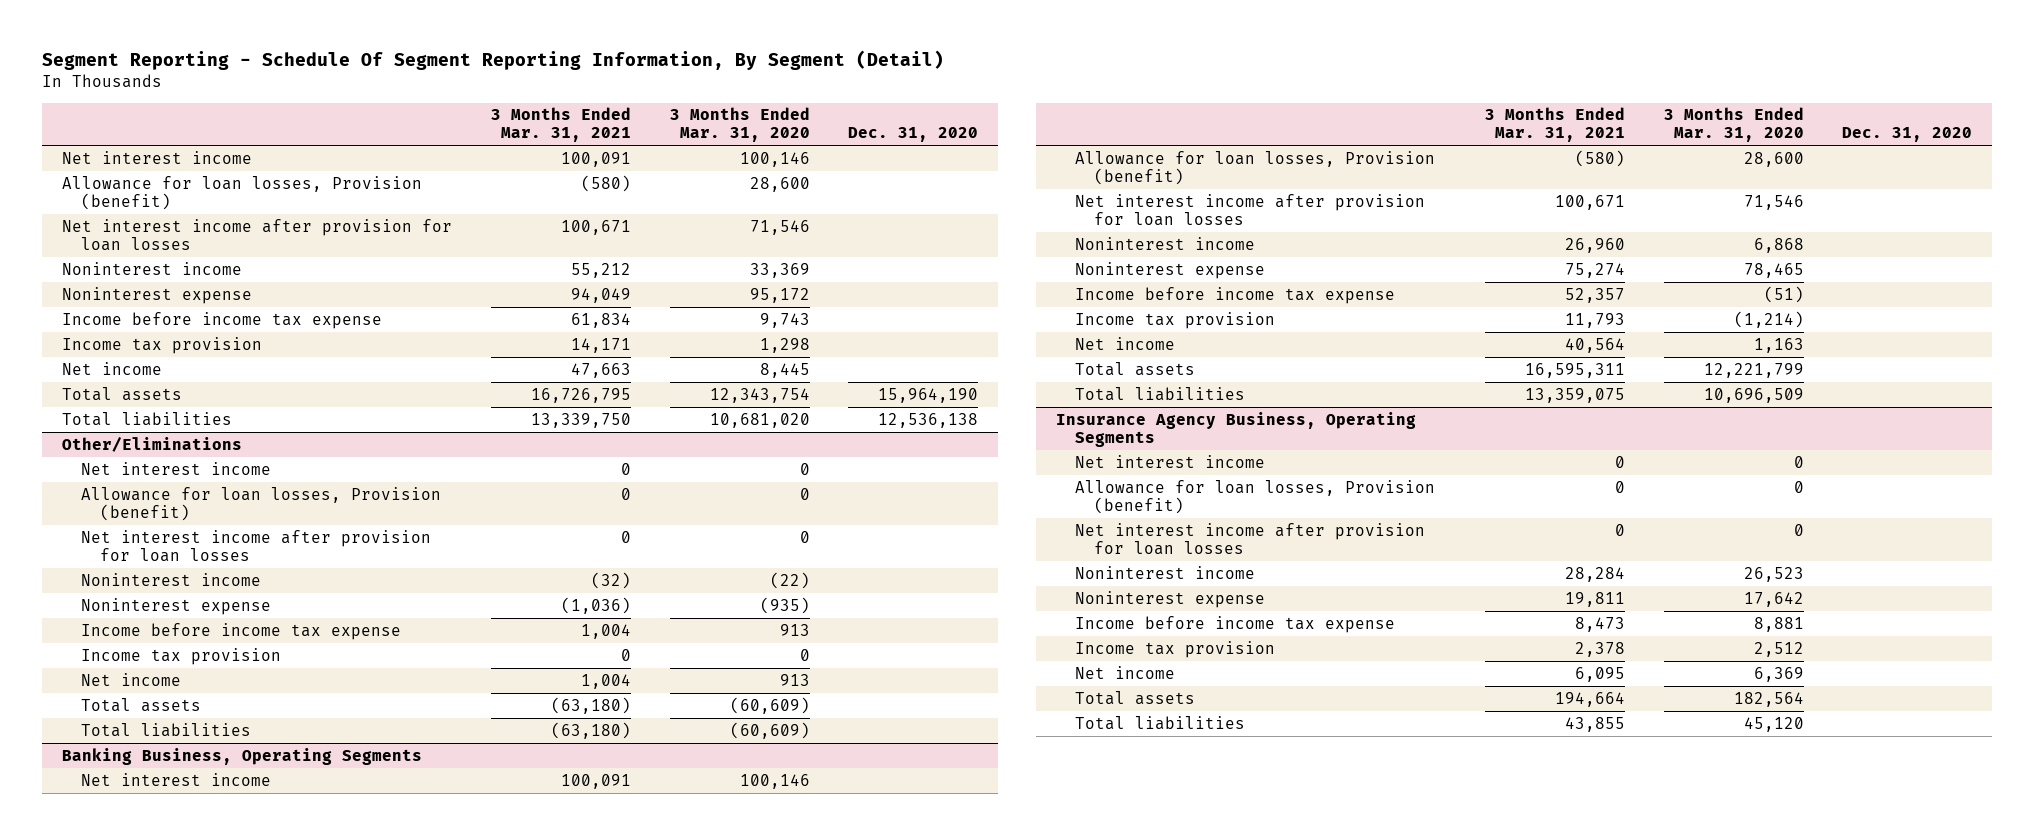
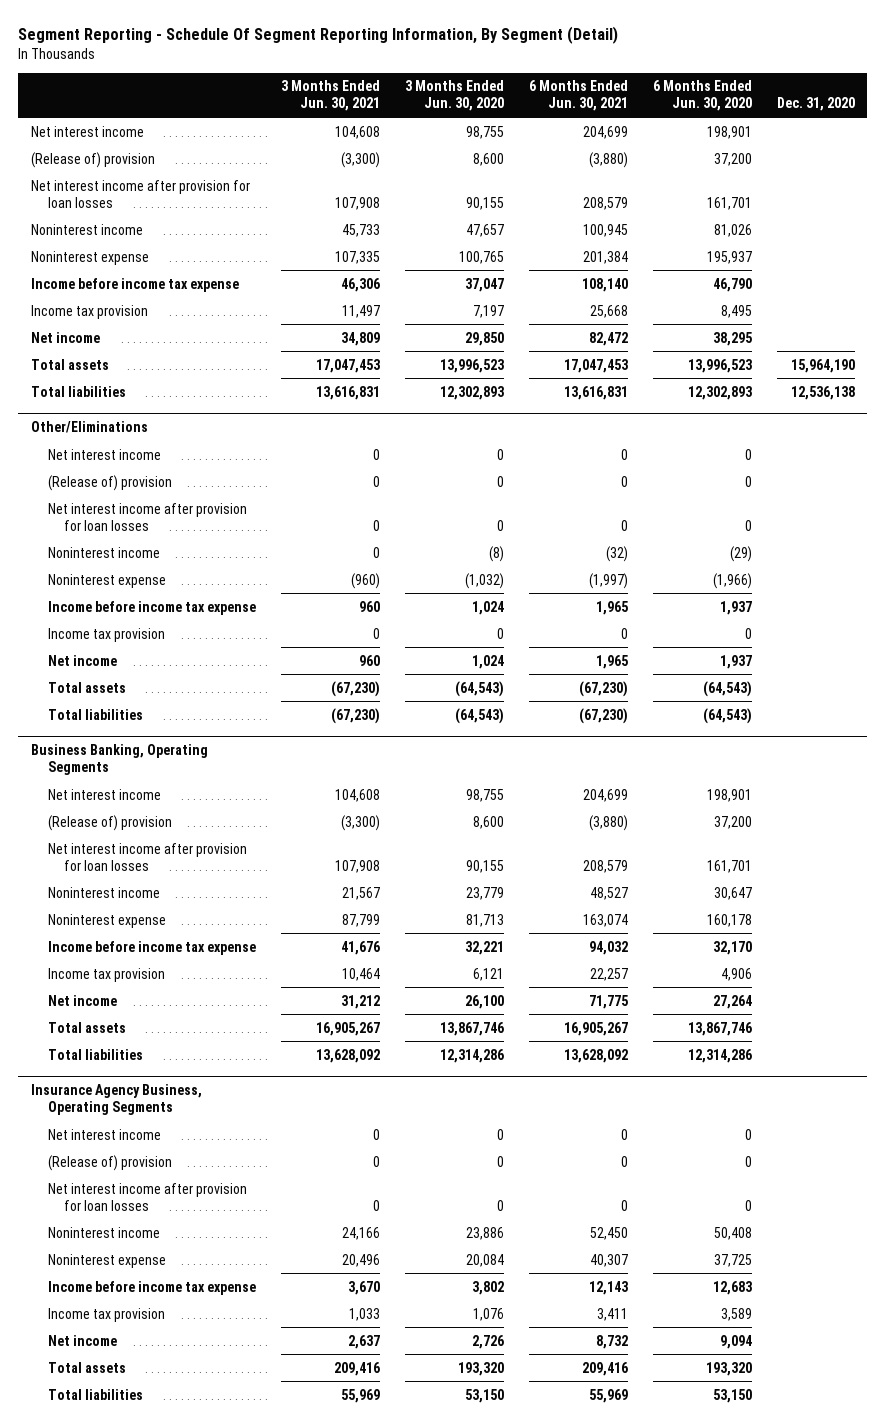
- | 3 Months Ended Mar. 31, 2021 | 3 Months Ended Mar. 31, 2020 | Dec. 31, 2020
+ | 3 Months Ended Jun. 30, 2021 | 3 Months Ended Jun. 30, 2020 | 6 Months Ended Jun. 30, 2021 | 6 Months Ended Jun. 30, 2020 | Dec. 31, 2020
- Allowance for loan losses, Provision (benefit) | (580) | 28,600 |
+ (Release of) provision | (3,300) | 8,600 | (3,880) | 37,200 |
@ Other/Eliminations
- Allowance for loan losses, Provision (benefit) | 0 | 0 |
+ (Release of) provision | 0 | 0 | 0 | 0 |
- Banking Business, Operating Segments
+ Business Banking, Operating Segments
- Allowance for loan losses, Provision (benefit) | (580) | 28,600 |
+ (Release of) provision | (3,300) | 8,600 | (3,880) | 37,200 |
@ Insurance Agency Business, Operating Segments
- Allowance for loan losses, Provision (benefit) | 0 | 0 |
+ (Release of) provision | 0 | 0 | 0 | 0 |

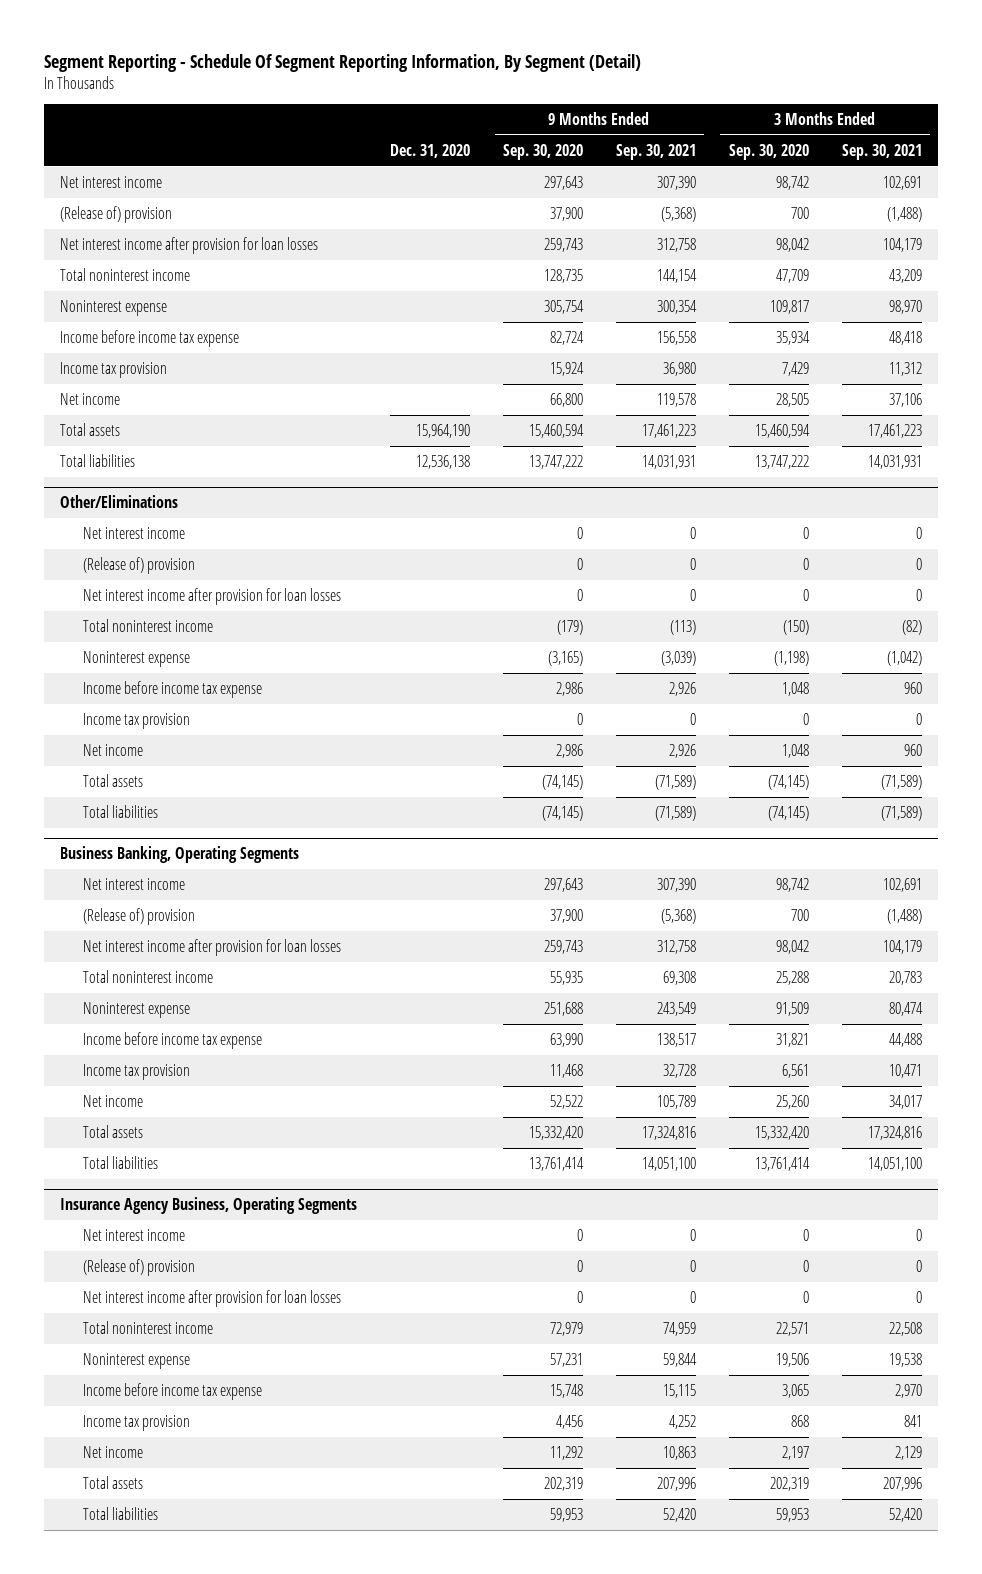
- | 3 Months Ended Jun. 30, 2021 | 3 Months Ended Jun. 30, 2020 | 6 Months Ended Jun. 30, 2021 | 6 Months Ended Jun. 30, 2020 | Dec. 31, 2020
+ | Dec. 31, 2020 | 9 Months Ended Sep. 30, 2020 | 9 Months Ended Sep. 30, 2021 | 3 Months Ended Sep. 30, 2020 | 3 Months Ended Sep. 30, 2021
- Noninterest income | 45,733 | 47,657 | 100,945 | 81,026 |
+ Total noninterest income | | 128,735 | 144,154 | 47,709 | 43,209
@ Other/Eliminations
- Noninterest income | 0 | (8) | (32) | (29) |
+ Total noninterest income | | (179) | (113) | (150) | (82)
@ Business Banking, Operating Segments
- Noninterest income | 21,567 | 23,779 | 48,527 | 30,647 |
+ Total noninterest income | | 55,935 | 69,308 | 25,288 | 20,783
@ Insurance Agency Business, Operating Segments
- Noninterest income | 24,166 | 23,886 | 52,450 | 50,408 |
+ Total noninterest income | | 72,979 | 74,959 | 22,571 | 22,508

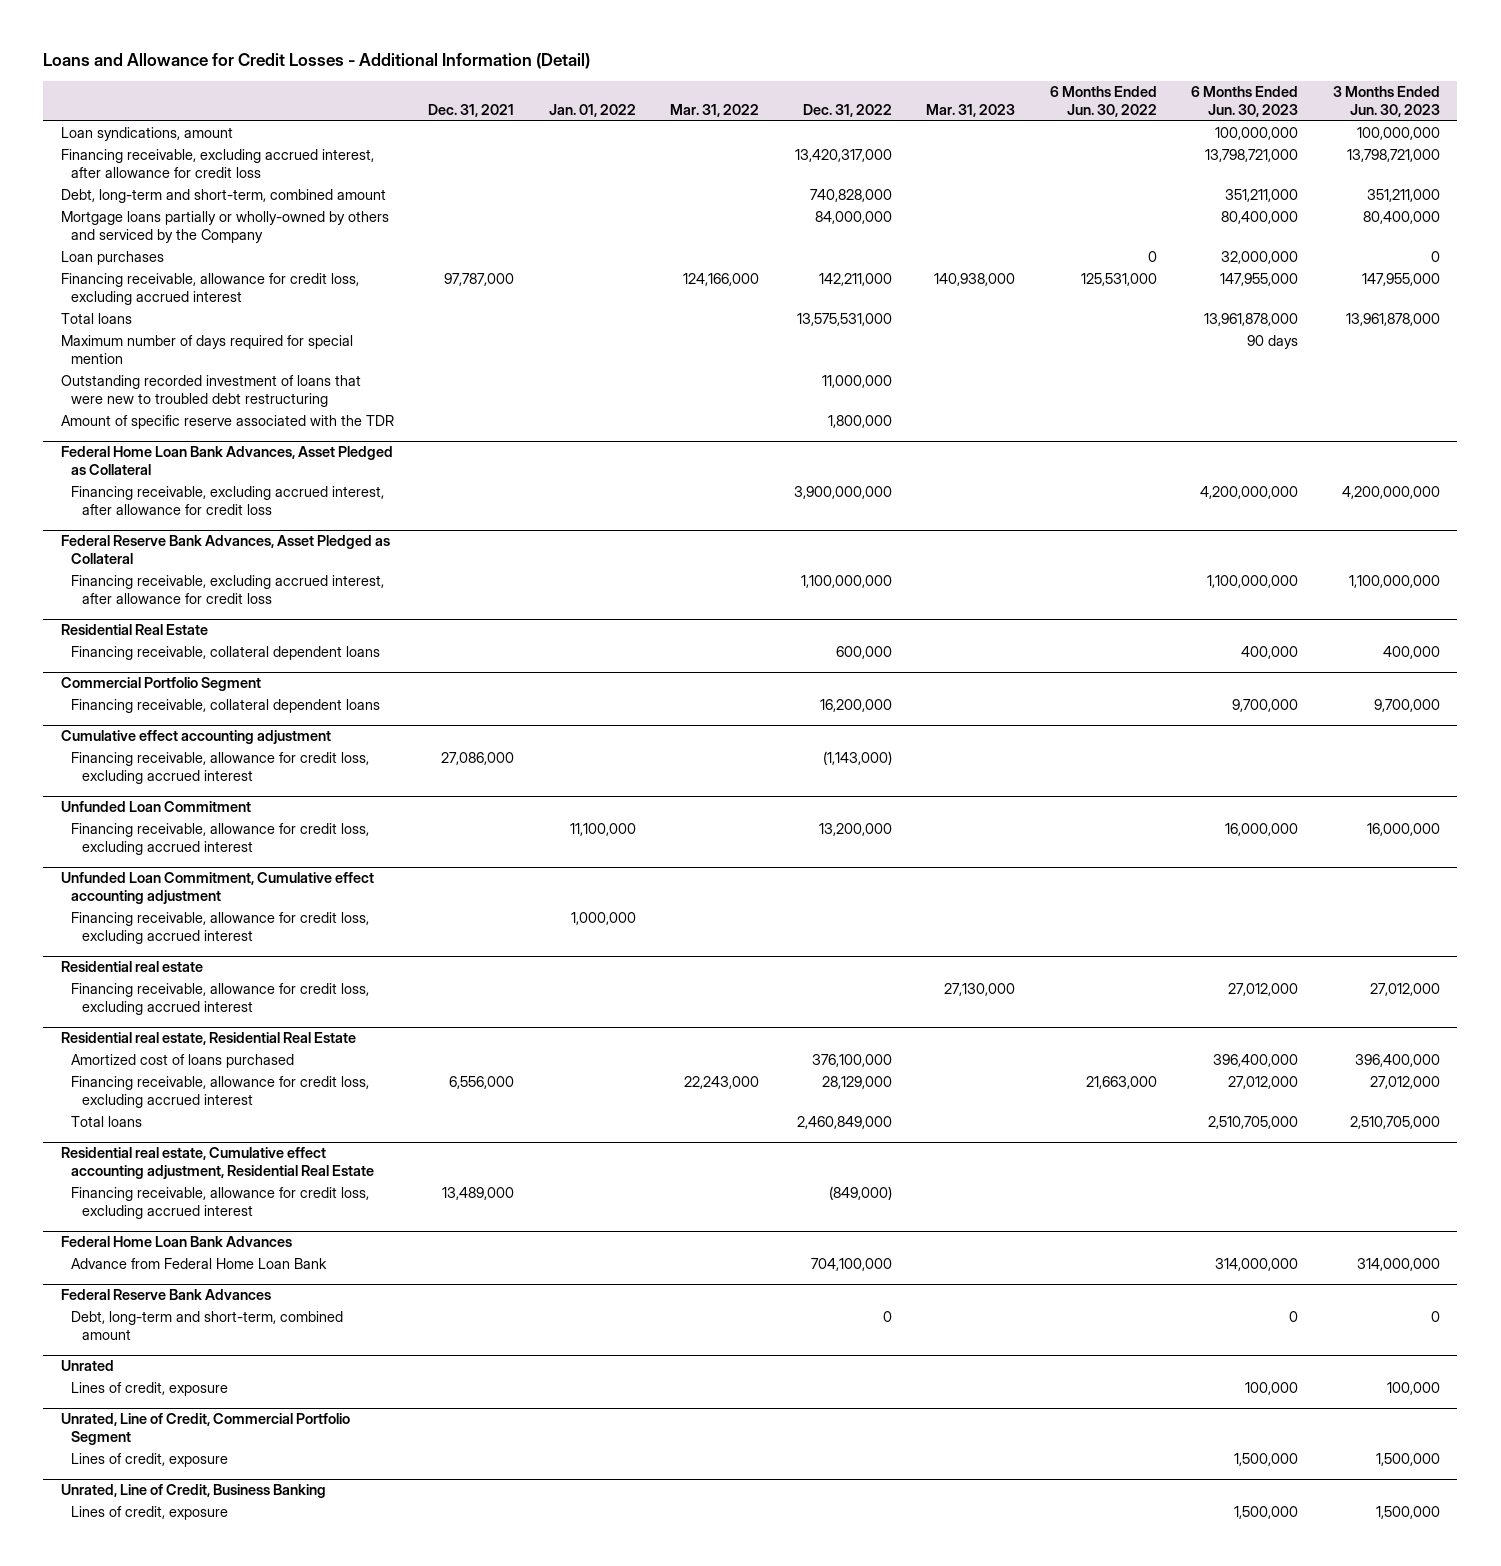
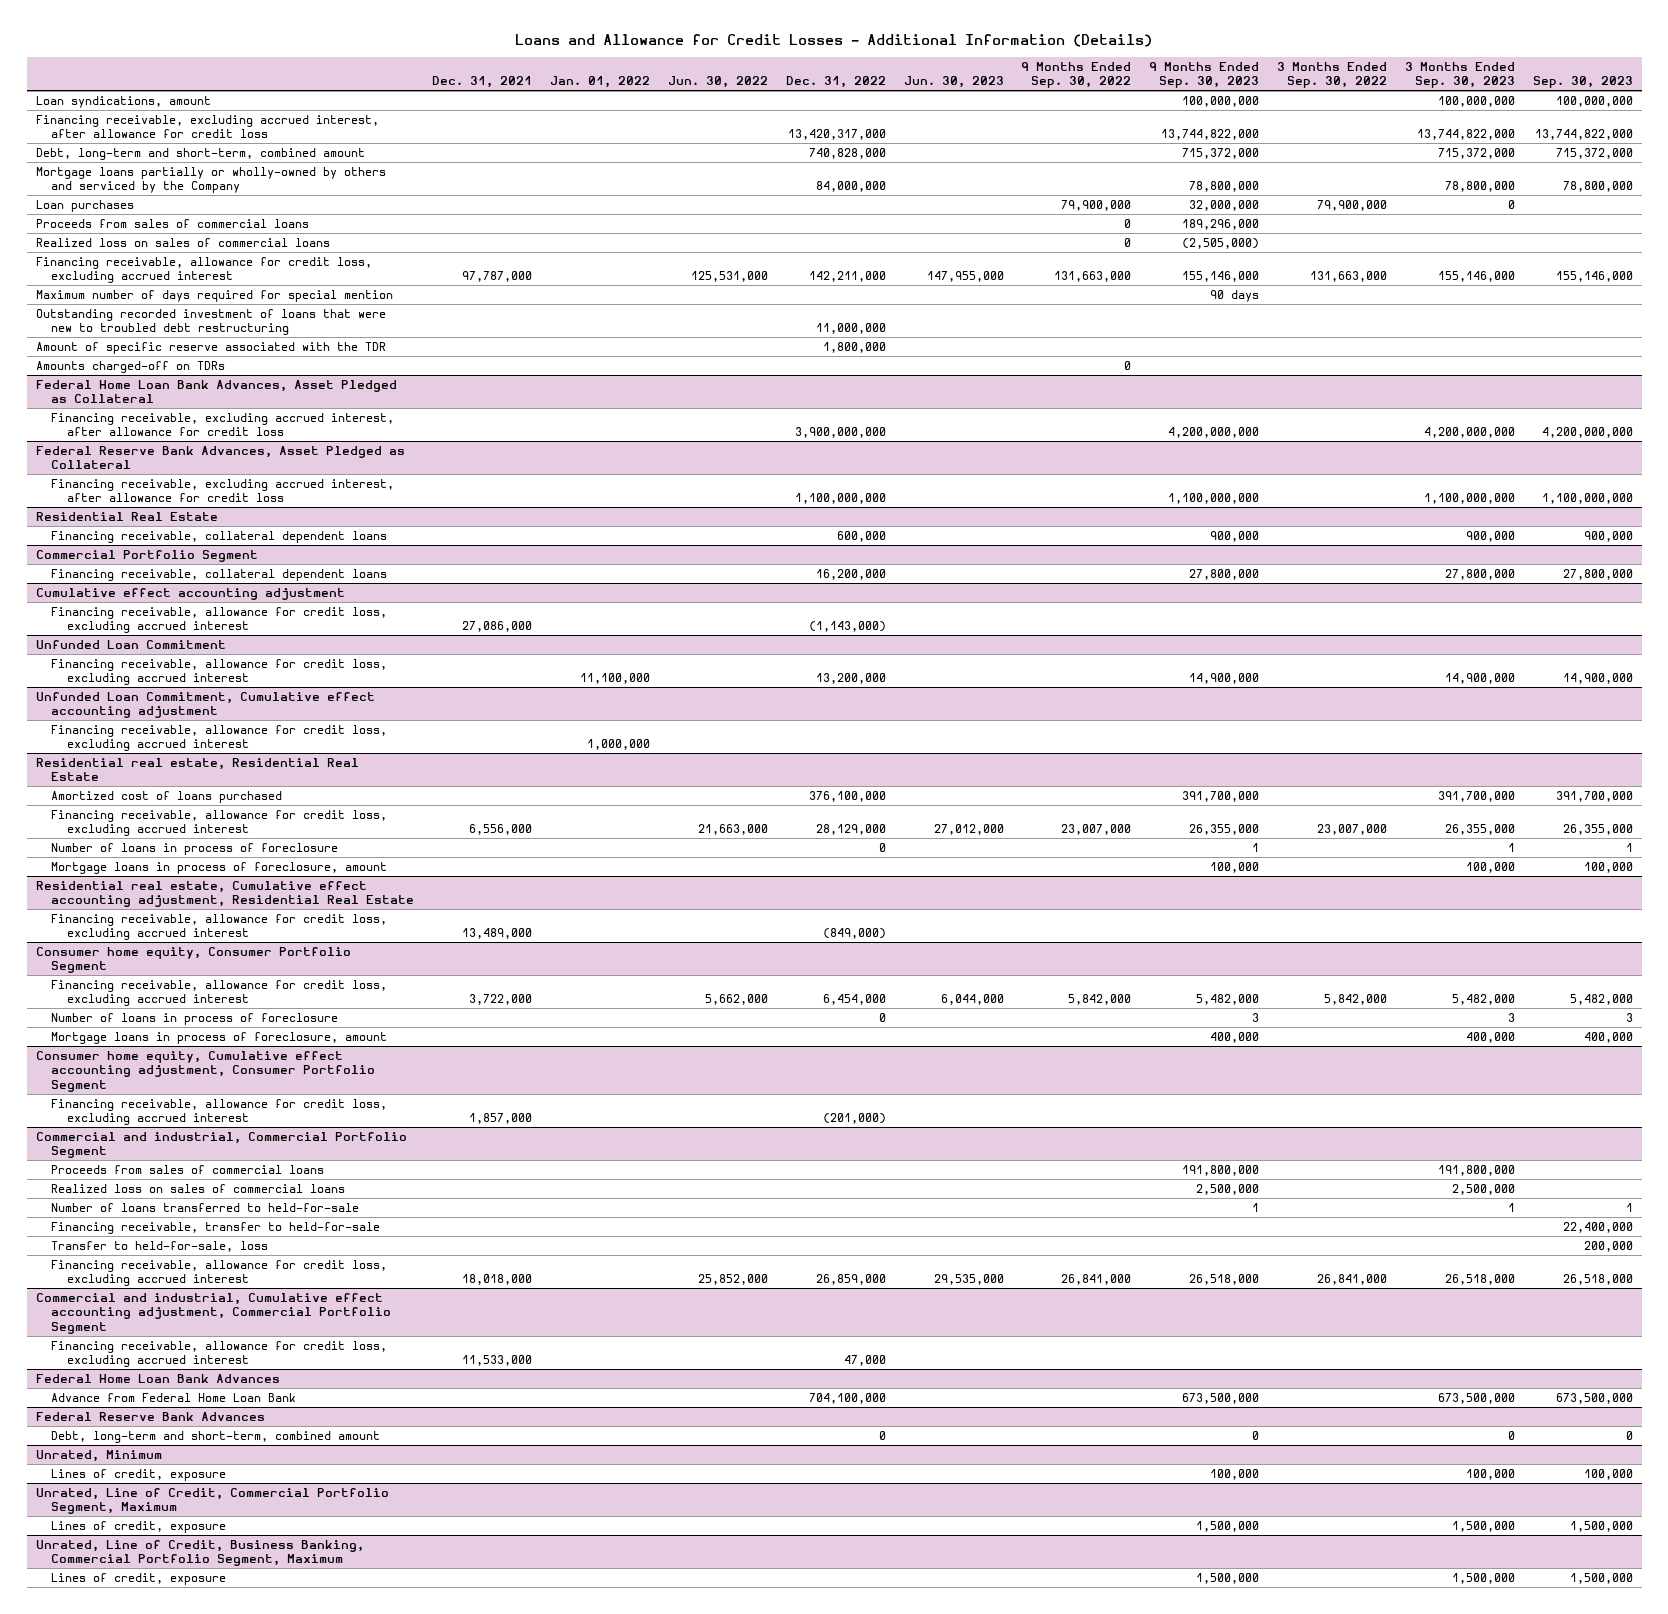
- Loans and Allowance for Credit Losses - Additional Information (Detail)
+ Loans and Allowance for Credit Losses - Additional Information (Details)
- | Dec. 31, 2021 | Jan. 01, 2022 | Mar. 31, 2022 | Dec. 31, 2022 | Mar. 31, 2023 | 6 Months Ended Jun. 30, 2022 | 6 Months Ended Jun. 30, 2023 | 3 Months Ended Jun. 30, 2023
+ | Dec. 31, 2021 | Jan. 01, 2022 | Jun. 30, 2022 | Dec. 31, 2022 | Jun. 30, 2023 | 9 Months Ended Sep. 30, 2022 | 9 Months Ended Sep. 30, 2023 | 3 Months Ended Sep. 30, 2022 | 3 Months Ended Sep. 30, 2023 | Sep. 30, 2023
+ Proceeds from sales of commercial loans | | | | | | 0 | 189,296,000 | | |
+ Realized loss on sales of commercial loans | | | | | | 0 | (2,505,000) | | |
- Total loans | | | | 13,575,531,000 | | | 13,961,878,000 | 13,961,878,000
+ Amounts charged-off on TDRs | | | | | | 0 | | | |
- Residential real estate
- Financing receivable, allowance for credit loss, excluding accrued interest | | | | | 27,130,000 | | 27,012,000 | 27,012,000
@ Residential real estate, Residential Real Estate
- Total loans | | | | 2,460,849,000 | | | 2,510,705,000 | 2,510,705,000
+ Number of loans in process of foreclosure | | | | 0 | | | 1 | | 1 | 1
+ Mortgage loans in process of foreclosure, amount | | | | | | | 100,000 | | 100,000 | 100,000
+ Consumer home equity, Consumer Portfolio Segment
+ Financing receivable, allowance for credit loss, excluding accrued interest | 3,722,000 | | 5,662,000 | 6,454,000 | 6,044,000 | 5,842,000 | 5,482,000 | 5,842,000 | 5,482,000 | 5,482,000
+ Number of loans in process of foreclosure | | | | 0 | | | 3 | | 3 | 3
+ Mortgage loans in process of foreclosure, amount | | | | | | | 400,000 | | 400,000 | 400,000
+ Consumer home equity, Cumulative effect accounting adjustment, Consumer Portfolio Segment
+ Financing receivable, allowance for credit loss, excluding accrued interest | 1,857,000 | | | (201,000) | | | | | |
+ Commercial and industrial, Commercial Portfolio Segment
+ Proceeds from sales of commercial loans | | | | | | | 191,800,000 | | 191,800,000 |
+ Realized loss on sales of commercial loans | | | | | | | 2,500,000 | | 2,500,000 |
+ Number of loans transferred to held-for-sale | | | | | | | 1 | | 1 | 1
+ Financing receivable, transfer to held-for-sale | | | | | | | | | | 22,400,000
+ Transfer to held-for-sale, loss | | | | | | | | | | 200,000
+ Financing receivable, allowance for credit loss, excluding accrued interest | 18,018,000 | | 25,852,000 | 26,859,000 | 29,535,000 | 26,841,000 | 26,518,000 | 26,841,000 | 26,518,000 | 26,518,000
+ Commercial and industrial, Cumulative effect accounting adjustment, Commercial Portfolio Segment
+ Financing receivable, allowance for credit loss, excluding accrued interest | 11,533,000 | | | 47,000 | | | | | |
- Unrated
+ Unrated, Minimum
- Unrated, Line of Credit, Commercial Portfolio Segment
+ Unrated, Line of Credit, Commercial Portfolio Segment, Maximum
- Unrated, Line of Credit, Business Banking
+ Unrated, Line of Credit, Business Banking, Commercial Portfolio Segment, Maximum

